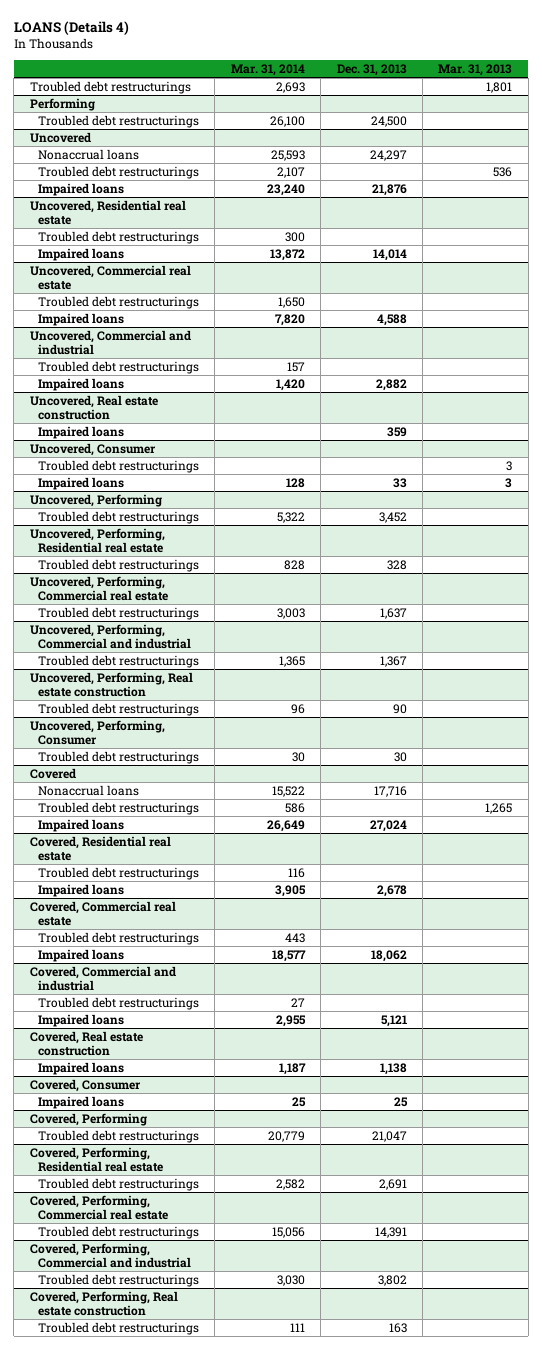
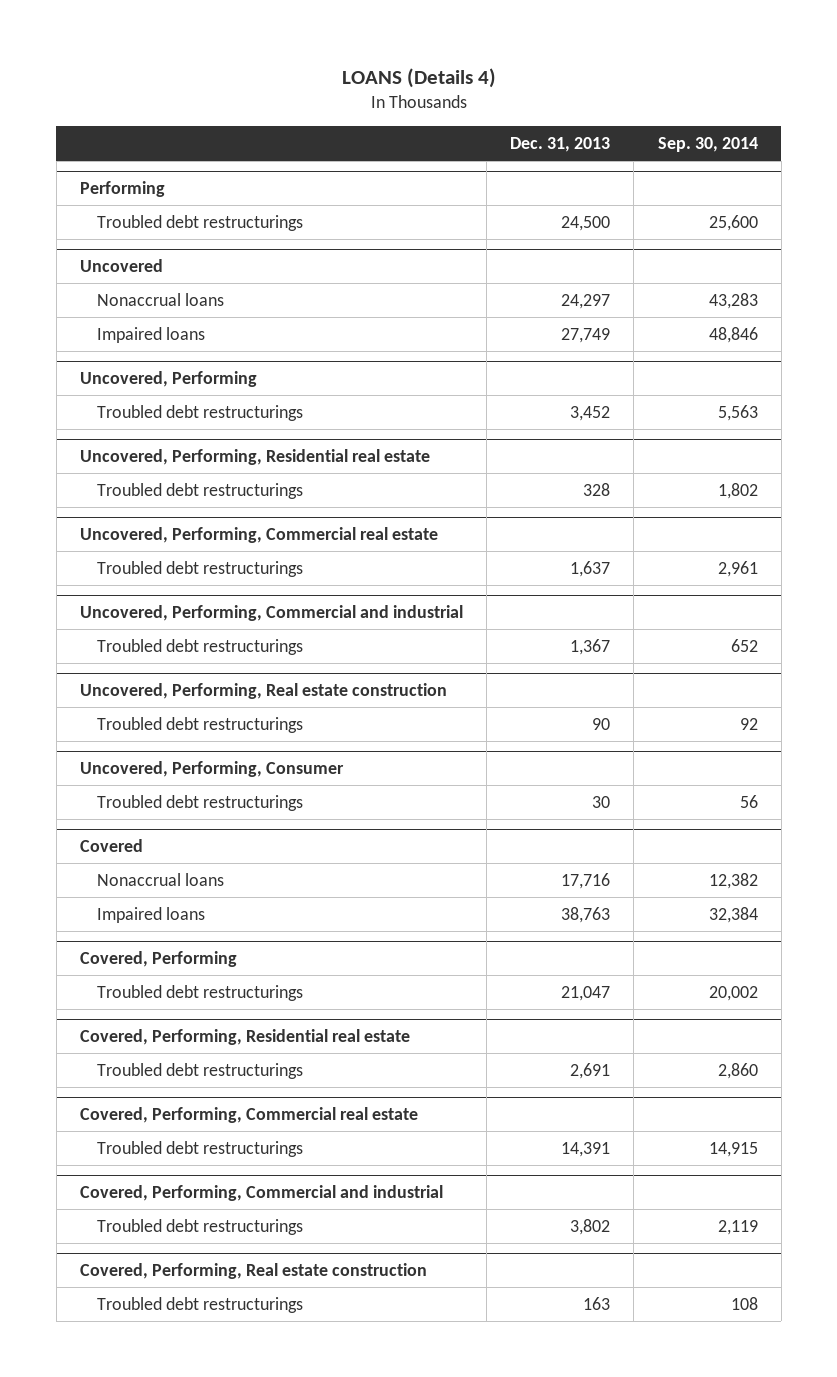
- | Mar. 31, 2014 | Dec. 31, 2013 | Mar. 31, 2013
+ | Dec. 31, 2013 | Sep. 30, 2014
- Troubled debt restructurings | 2,693 | | 1,801
@ Uncovered
- Troubled debt restructurings | 2,107 | | 536
- Impaired loans | 23,240 | 21,876 |
- Uncovered, Residential real estate
- Troubled debt restructurings | 300 | |
- Impaired loans | 13,872 | 14,014 |
- Uncovered, Commercial real estate
- Troubled debt restructurings | 1,650 | |
- Impaired loans | 7,820 | 4,588 |
- Uncovered, Commercial and industrial
- Troubled debt restructurings | 157 | |
- Impaired loans | 1,420 | 2,882 |
- Uncovered, Real estate construction
- Impaired loans | | 359 |
- Uncovered, Consumer
- Troubled debt restructurings | | | 3
- Impaired loans | 128 | 33 | 3
@ Uncovered
+ Impaired loans | 27,749 | 48,846
@ Covered
- Troubled debt restructurings | 586 | | 1,265
- Impaired loans | 26,649 | 27,024 |
- Covered, Residential real estate
- Troubled debt restructurings | 116 | |
- Impaired loans | 3,905 | 2,678 |
- Covered, Commercial real estate
- Troubled debt restructurings | 443 | |
- Impaired loans | 18,577 | 18,062 |
- Covered, Commercial and industrial
- Troubled debt restructurings | 27 | |
- Impaired loans | 2,955 | 5,121 |
- Covered, Real estate construction
- Impaired loans | 1,187 | 1,138 |
- Covered, Consumer
- Impaired loans | 25 | 25 |
@ Covered
+ Impaired loans | 38,763 | 32,384

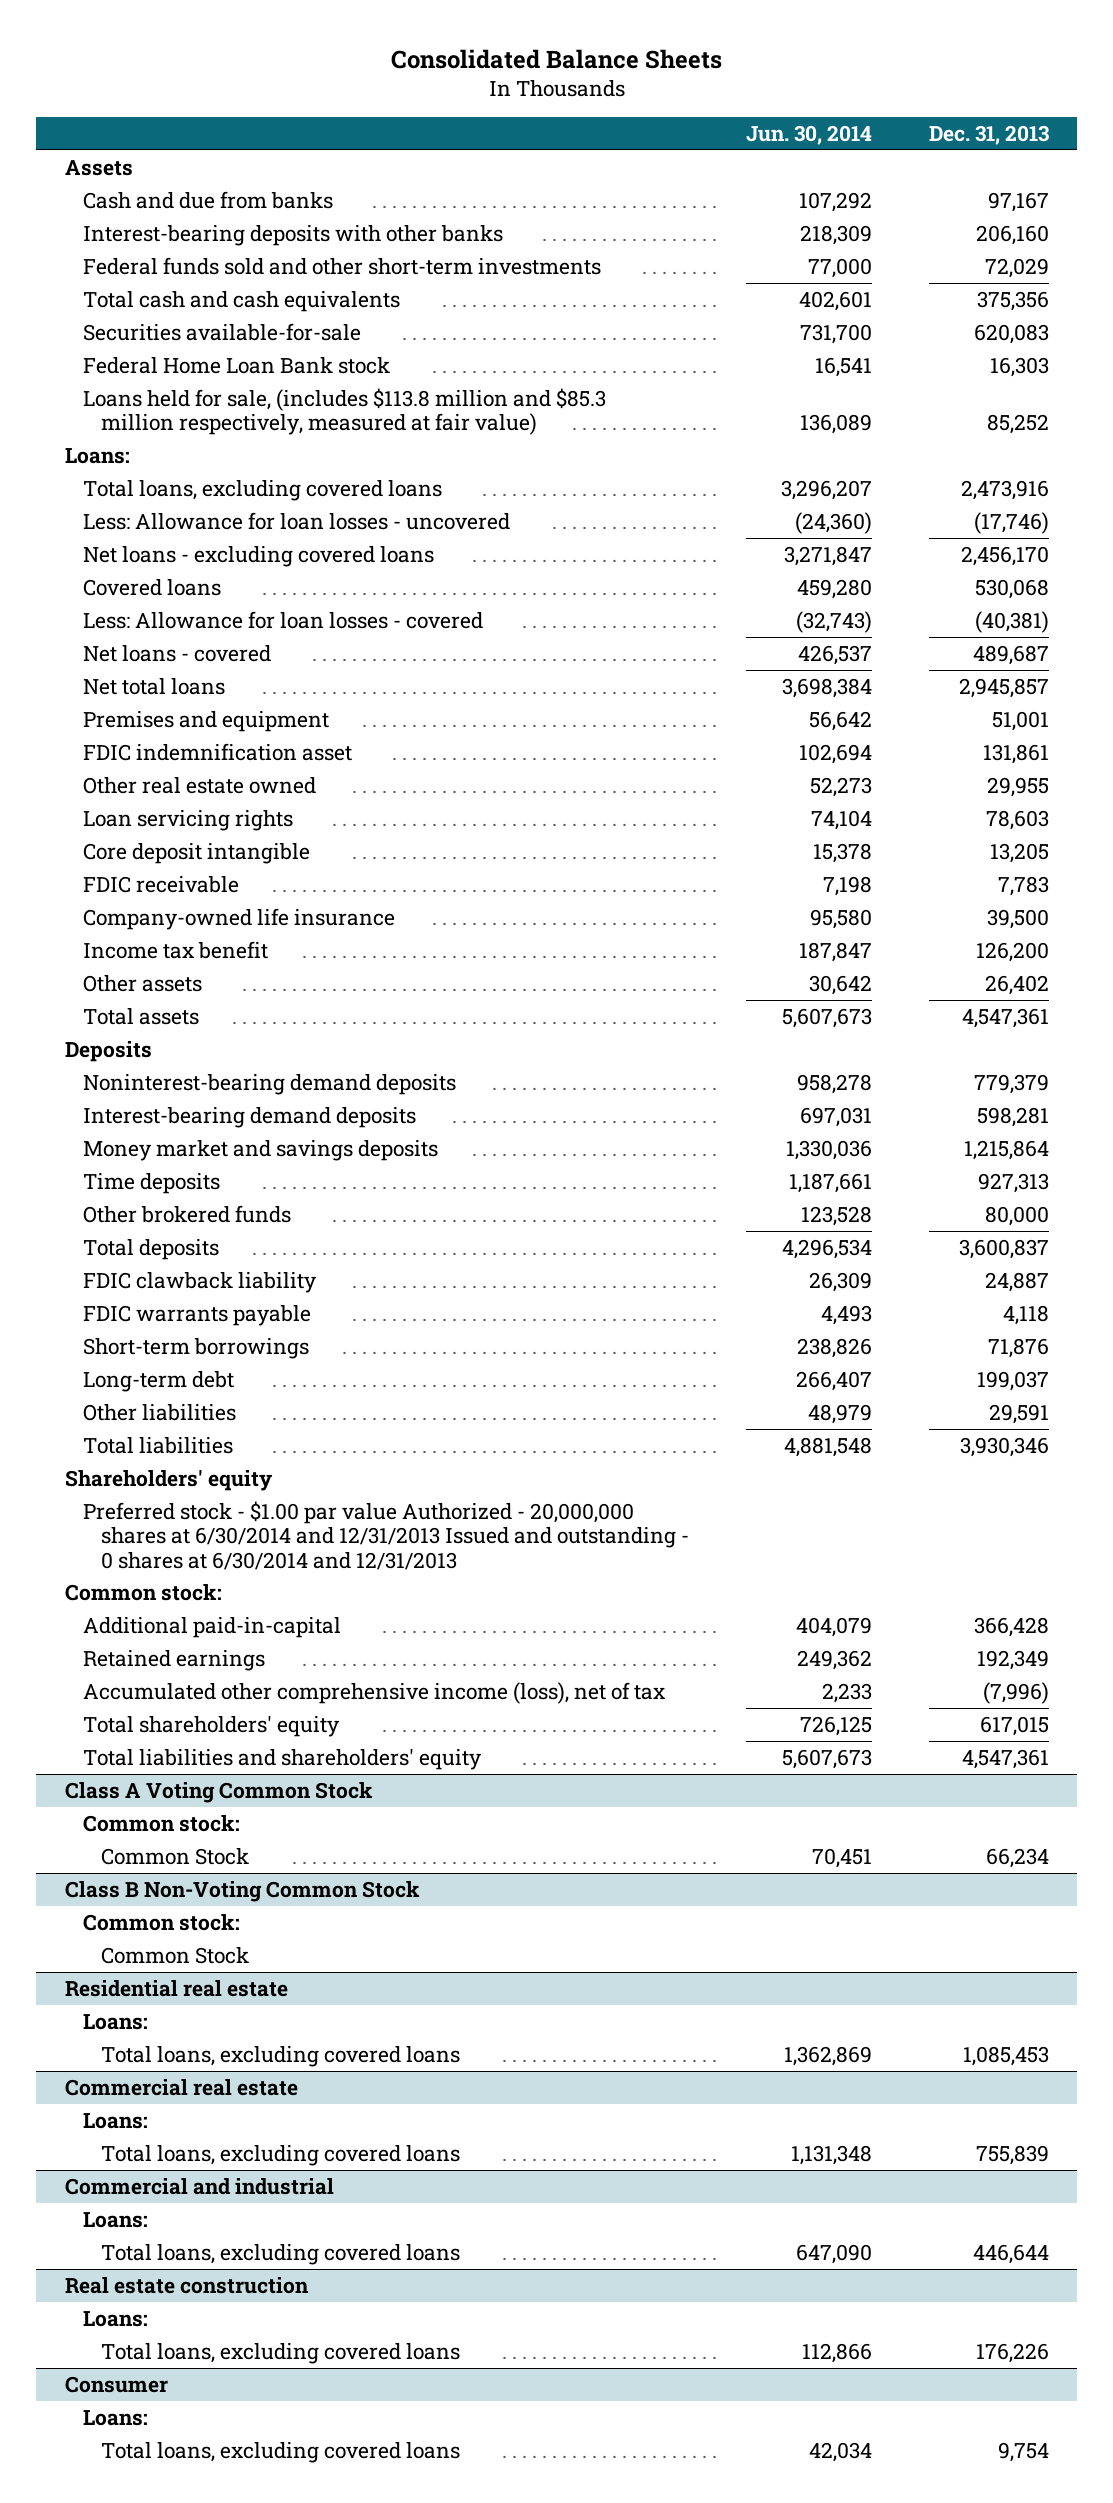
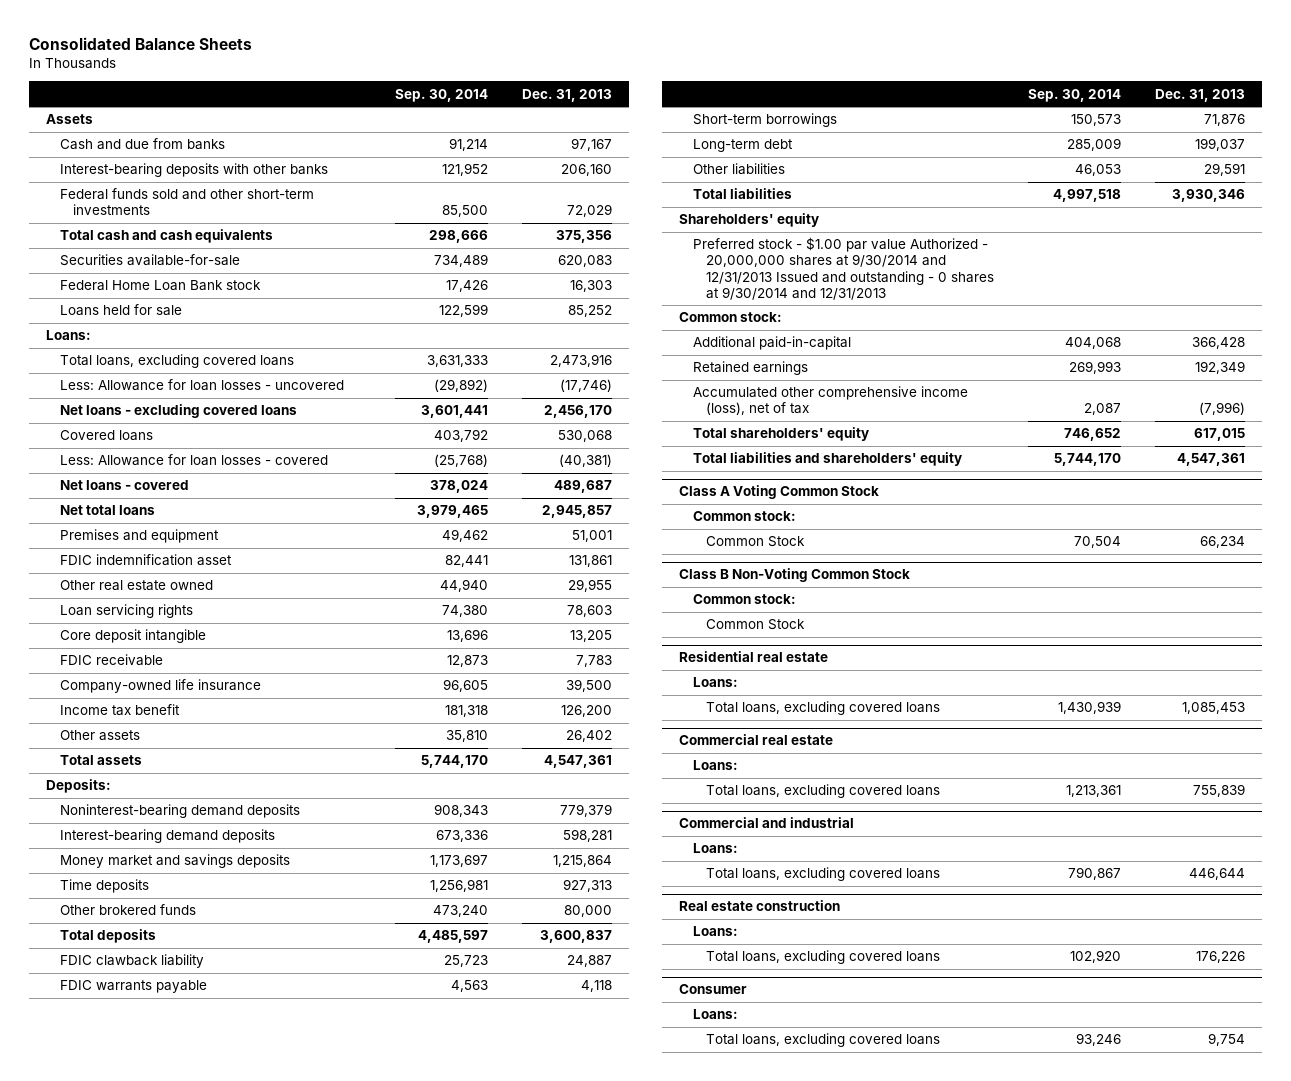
- | Jun. 30, 2014 | Dec. 31, 2013
+ | Sep. 30, 2014 | Dec. 31, 2013
- Loans held for sale, (includes $113.8 million and $85.3 million respectively, measured at fair value) | 136,089 | 85,252
+ Loans held for sale | 122,599 | 85,252
- Deposits
+ Deposits:
- Preferred stock - $1.00 par value Authorized - 20,000,000 shares at 6/30/2014 and 12/31/2013 Issued and outstanding - 0 shares at 6/30/2014 and 12/31/2013
+ Preferred stock - $1.00 par value Authorized - 20,000,000 shares at 9/30/2014 and 12/31/2013 Issued and outstanding - 0 shares at 9/30/2014 and 12/31/2013

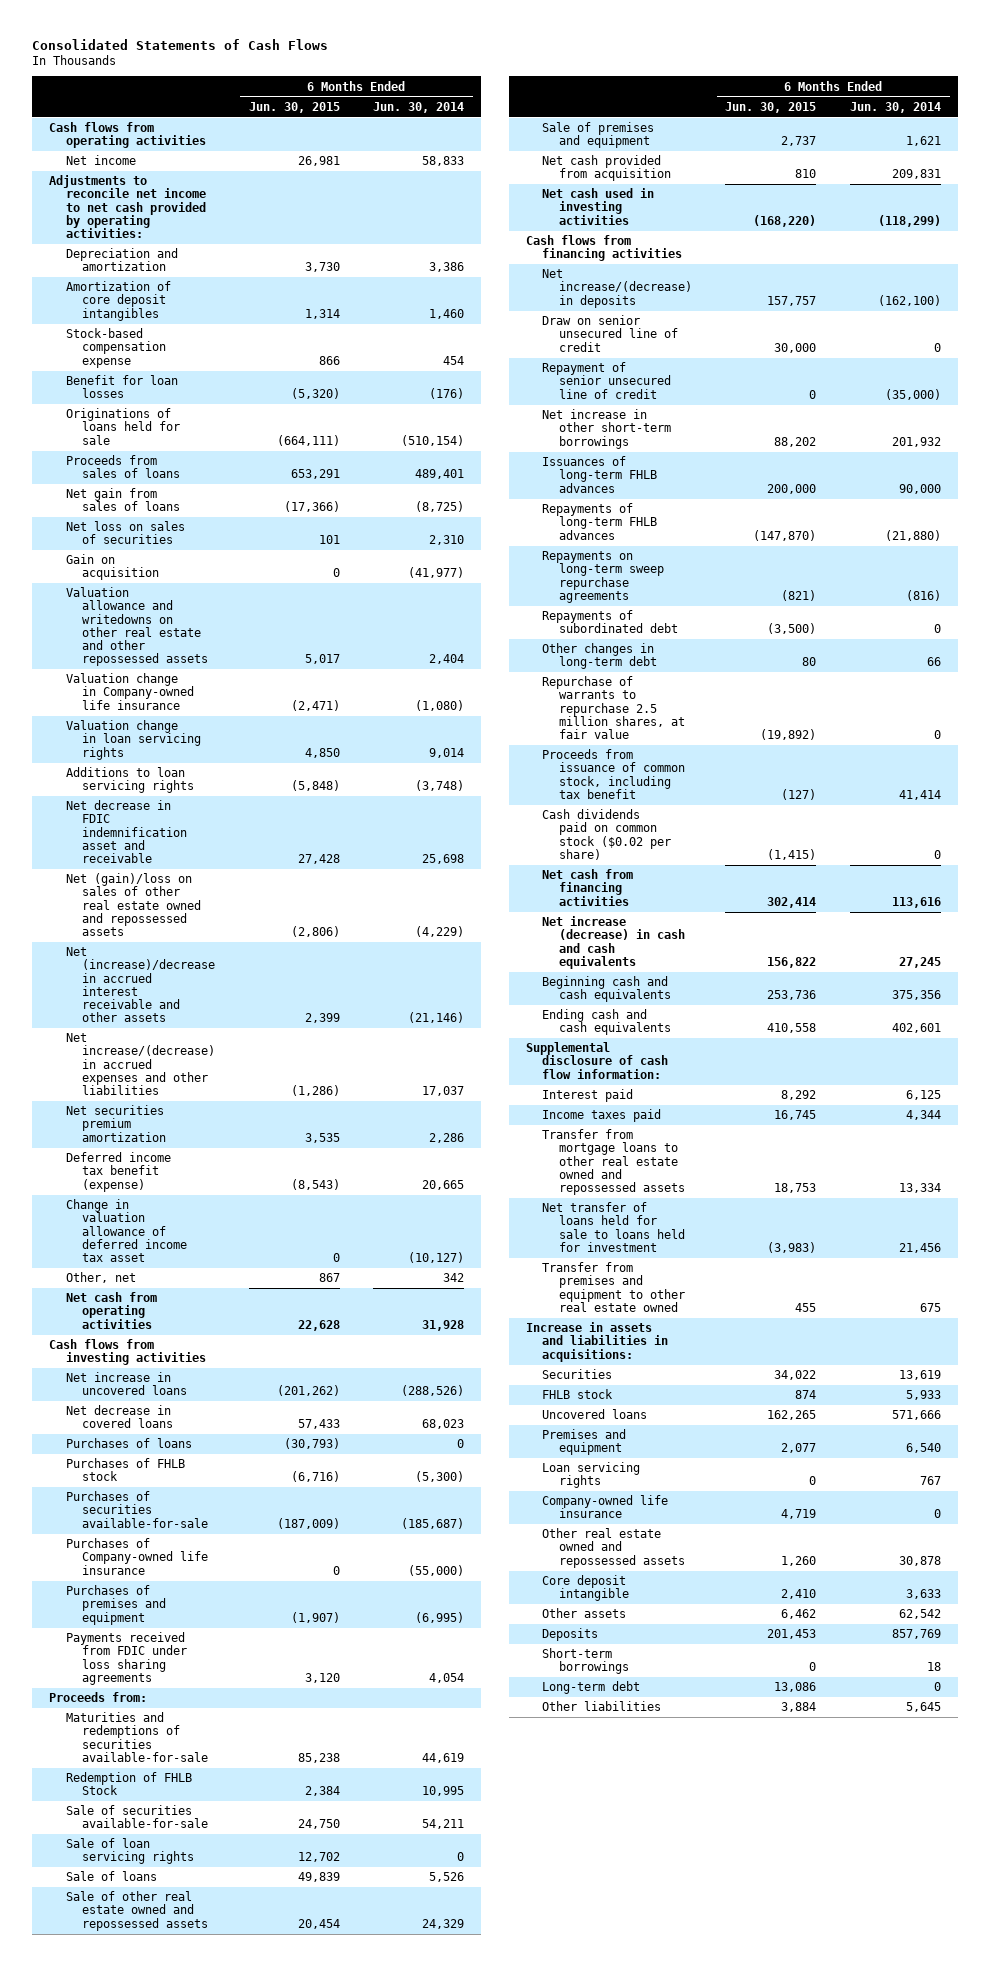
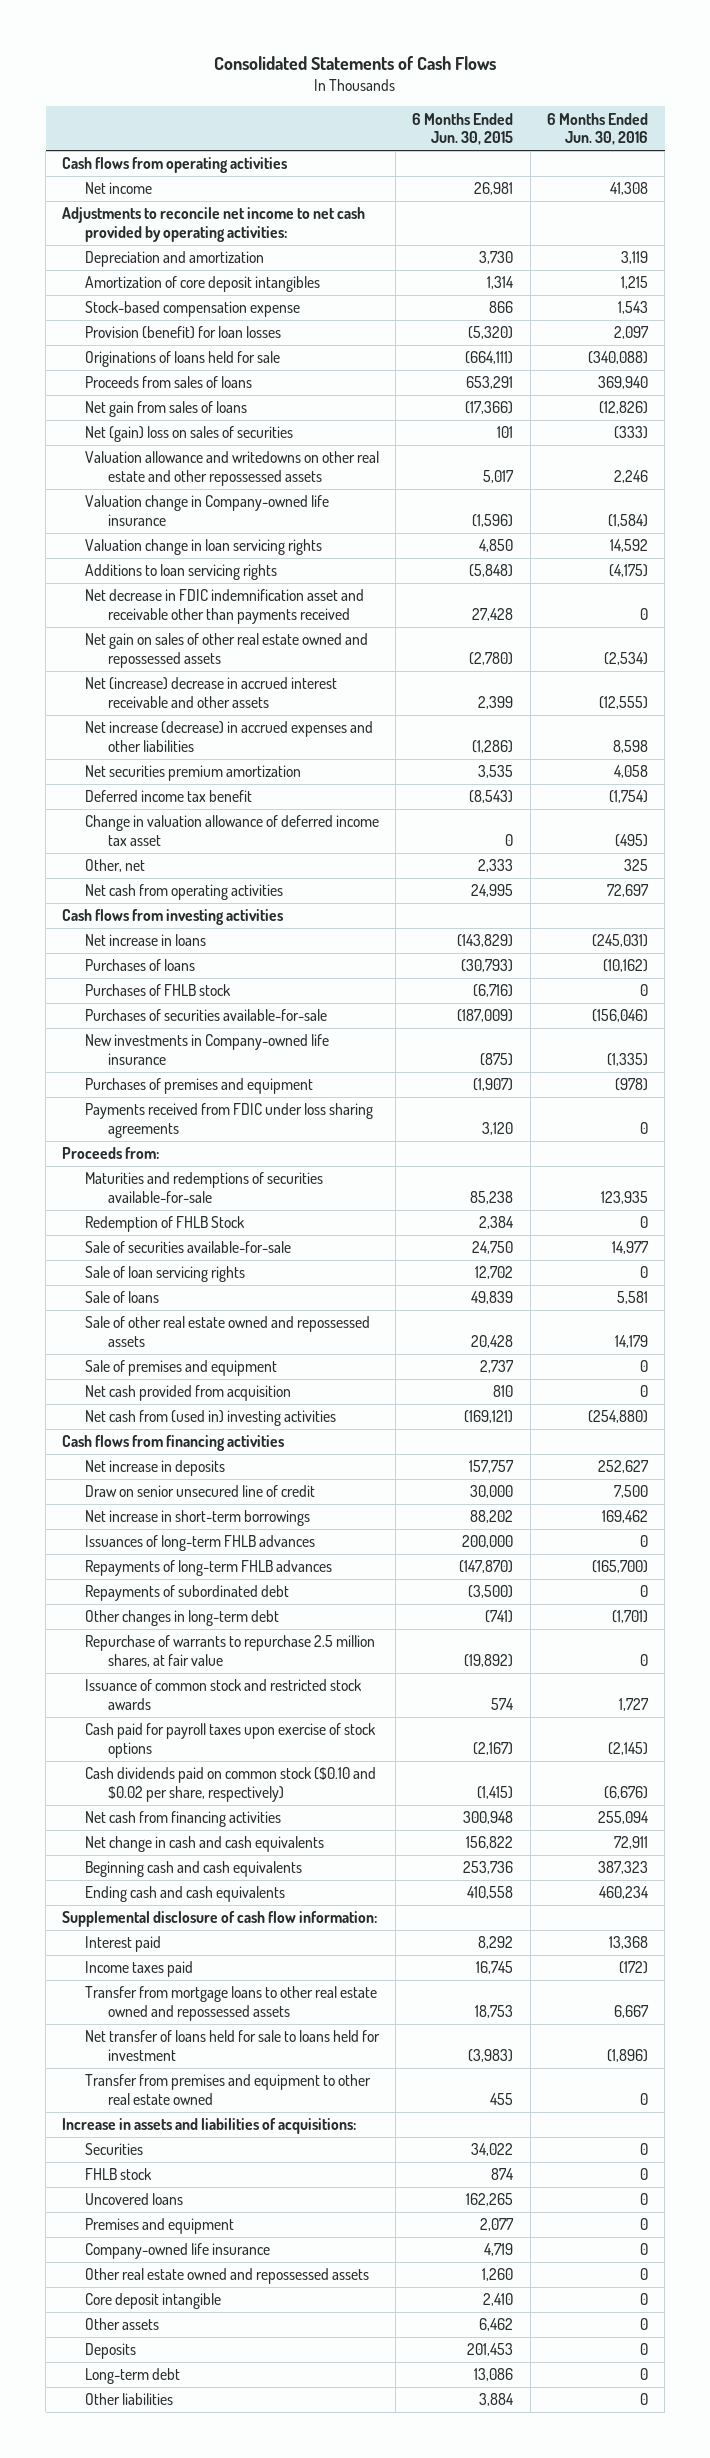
- | 6 Months Ended Jun. 30, 2015 | 6 Months Ended Jun. 30, 2014
+ | 6 Months Ended Jun. 30, 2015 | 6 Months Ended Jun. 30, 2016
- Benefit for loan losses | (5,320) | (176)
+ Provision (benefit) for loan losses | (5,320) | 2,097
- Net loss on sales of securities | 101 | 2,310
- Gain on acquisition | 0 | (41,977)
+ Net (gain) loss on sales of securities | 101 | (333)
- Valuation change in Company-owned life insurance | (2,471) | (1,080)
+ Valuation change in Company-owned life insurance | (1,596) | (1,584)
- Net decrease in FDIC indemnification asset and receivable | 27,428 | 25,698
- Net (gain)/loss on sales of other real estate owned and repossessed assets | (2,806) | (4,229)
- Net (increase)/decrease in accrued interest receivable and other assets | 2,399 | (21,146)
- Net increase/(decrease) in accrued expenses and other liabilities | (1,286) | 17,037
+ Net decrease in FDIC indemnification asset and receivable other than payments received | 27,428 | 0
+ Net gain on sales of other real estate owned and repossessed assets | (2,780) | (2,534)
+ Net (increase) decrease in accrued interest receivable and other assets | 2,399 | (12,555)
+ Net increase (decrease) in accrued expenses and other liabilities | (1,286) | 8,598
- Deferred income tax benefit (expense) | (8,543) | 20,665
+ Deferred income tax benefit | (8,543) | (1,754)
- Other, net | 867 | 342
- Net cash from operating activities | 22,628 | 31,928
+ Other, net | 2,333 | 325
+ Net cash from operating activities | 24,995 | 72,697
- Net increase in uncovered loans | (201,262) | (288,526)
- Net decrease in covered loans | 57,433 | 68,023
+ Net increase in loans | (143,829) | (245,031)
- Purchases of Company-owned life insurance | 0 | (55,000)
+ New investments in Company-owned life insurance | (875) | (1,335)
- Sale of other real estate owned and repossessed assets | 20,454 | 24,329
+ Sale of other real estate owned and repossessed assets | 20,428 | 14,179
- Net cash used in investing activities | (168,220) | (118,299)
+ Net cash from (used in) investing activities | (169,121) | (254,880)
- Net increase/(decrease) in deposits | 157,757 | (162,100)
+ Net increase in deposits | 157,757 | 252,627
- Repayment of senior unsecured line of credit | 0 | (35,000)
- Net increase in other short-term borrowings | 88,202 | 201,932
+ Net increase in short-term borrowings | 88,202 | 169,462
- Repayments on long-term sweep repurchase agreements | (821) | (816)
- Other changes in long-term debt | 80 | 66
+ Other changes in long-term debt | (741) | (1,701)
- Proceeds from issuance of common stock, including tax benefit | (127) | 41,414
- Cash dividends paid on common stock ($0.02 per share) | (1,415) | 0
- Net cash from financing activities | 302,414 | 113,616
- Net increase (decrease) in cash and cash equivalents | 156,822 | 27,245
+ Issuance of common stock and restricted stock awards | 574 | 1,727
+ Cash paid for payroll taxes upon exercise of stock options | (2,167) | (2,145)
+ Cash dividends paid on common stock ($0.10 and $0.02 per share, respectively) | (1,415) | (6,676)
+ Net cash from financing activities | 300,948 | 255,094
+ Net change in cash and cash equivalents | 156,822 | 72,911
- Increase in assets and liabilities in acquisitions:
+ Increase in assets and liabilities of acquisitions:
- Loan servicing rights | 0 | 767
- Short-term borrowings | 0 | 18

